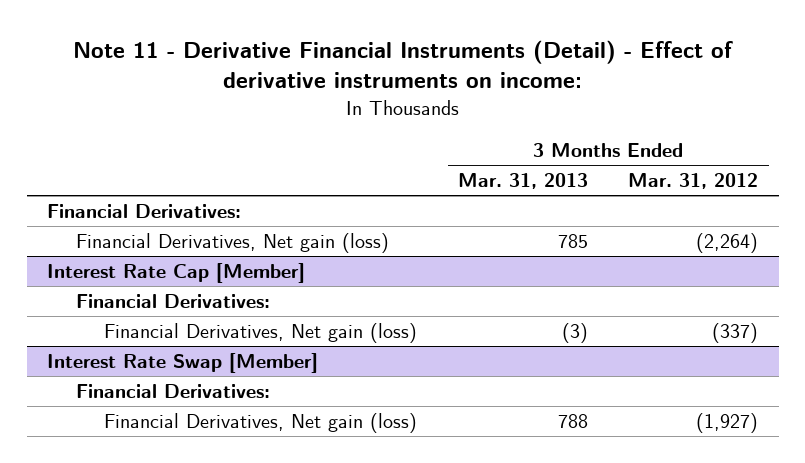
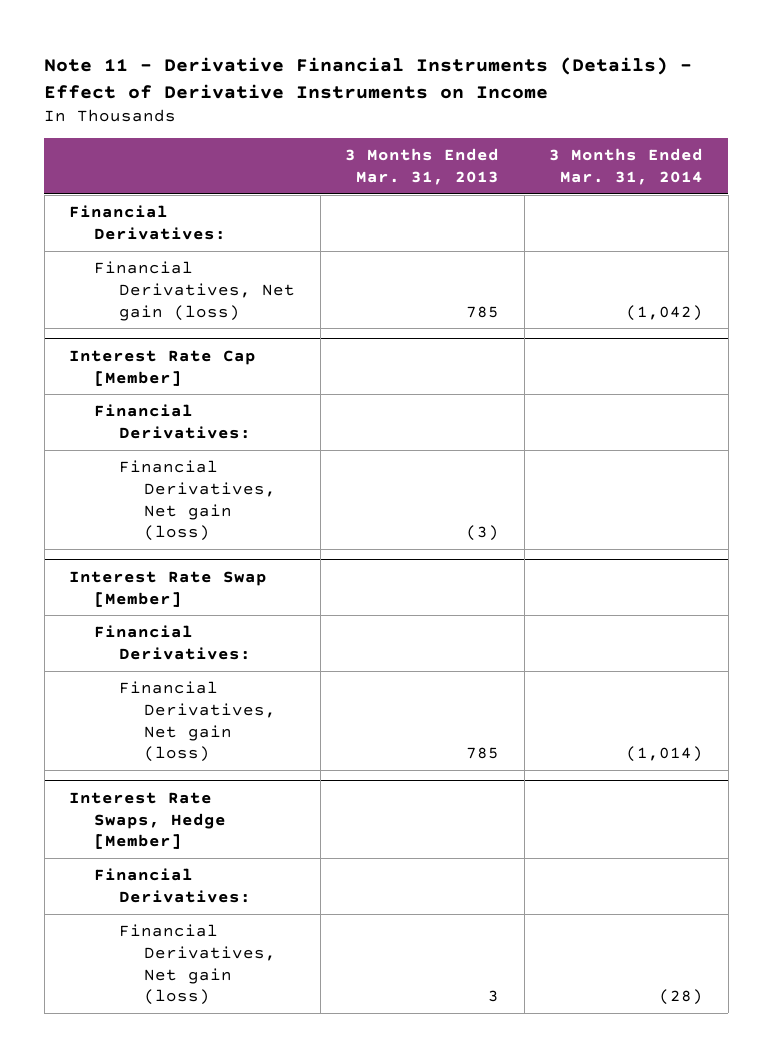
- Note 11 - Derivative Financial Instruments (Detail) - Effect of derivative instruments on income:
+ Note 11 - Derivative Financial Instruments (Details) - Effect of Derivative Instruments on Income
- | 3 Months Ended Mar. 31, 2013 | 3 Months Ended Mar. 31, 2012
+ | 3 Months Ended Mar. 31, 2013 | 3 Months Ended Mar. 31, 2014
@ Interest Rate Swap [Member]
- Financial Derivatives, Net gain (loss) | 788 | (1,927)
+ Financial Derivatives, Net gain (loss) | 785 | (1,014)
+ Interest Rate Swaps, Hedge [Member]
+ Financial Derivatives:
+ Financial Derivatives, Net gain (loss) | 3 | (28)

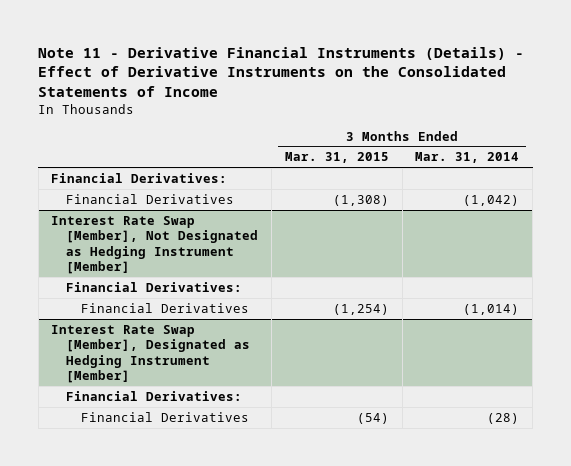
- Note 11 - Derivative Financial Instruments (Details) - Effect of Derivative Instruments on Income
+ Note 11 - Derivative Financial Instruments (Details) - Effect of Derivative Instruments on the Consolidated Statements of Income
- | 3 Months Ended Mar. 31, 2013 | 3 Months Ended Mar. 31, 2014
+ | 3 Months Ended Mar. 31, 2015 | 3 Months Ended Mar. 31, 2014
- Financial Derivatives, Net gain (loss) | 785 | (1,042)
- Interest Rate Cap [Member]
- Financial Derivatives:
- Financial Derivatives, Net gain (loss) | (3) |
- Interest Rate Swap [Member]
+ Financial Derivatives | (1,308) | (1,042)
+ Interest Rate Swap [Member], Not Designated as Hedging Instrument [Member]
- Financial Derivatives, Net gain (loss) | 785 | (1,014)
- Interest Rate Swaps, Hedge [Member]
+ Financial Derivatives | (1,254) | (1,014)
+ Interest Rate Swap [Member], Designated as Hedging Instrument [Member]
- Financial Derivatives, Net gain (loss) | 3 | (28)
+ Financial Derivatives | (54) | (28)

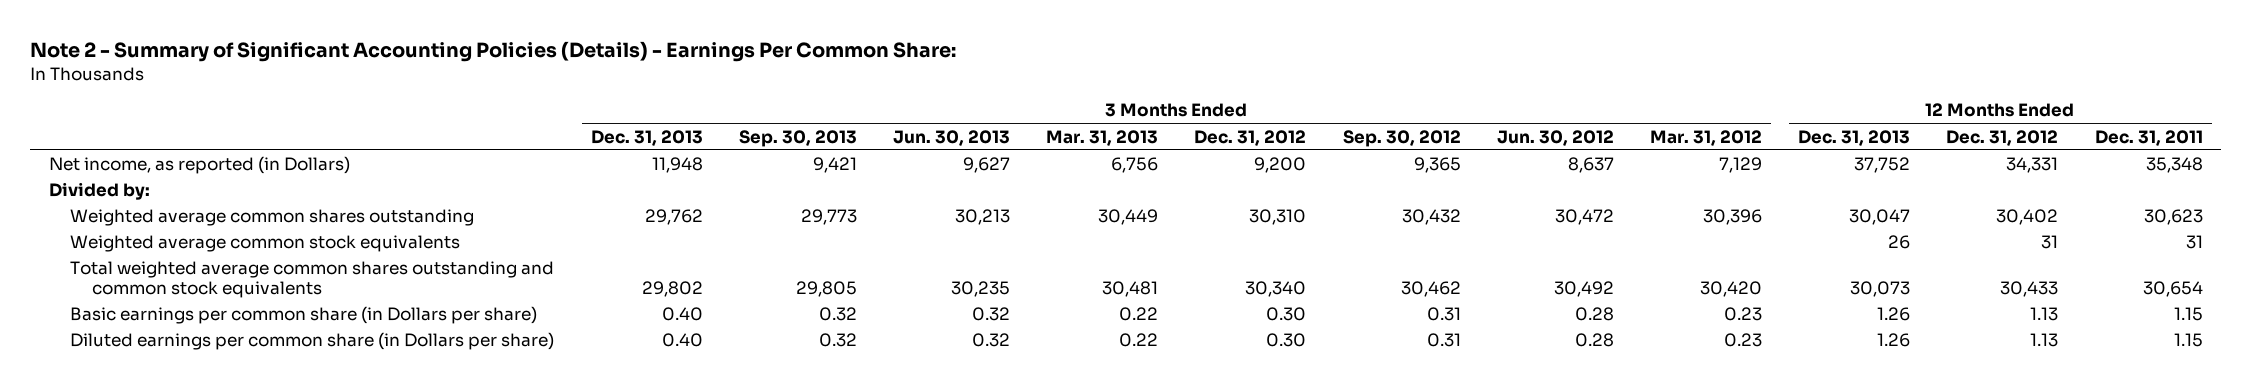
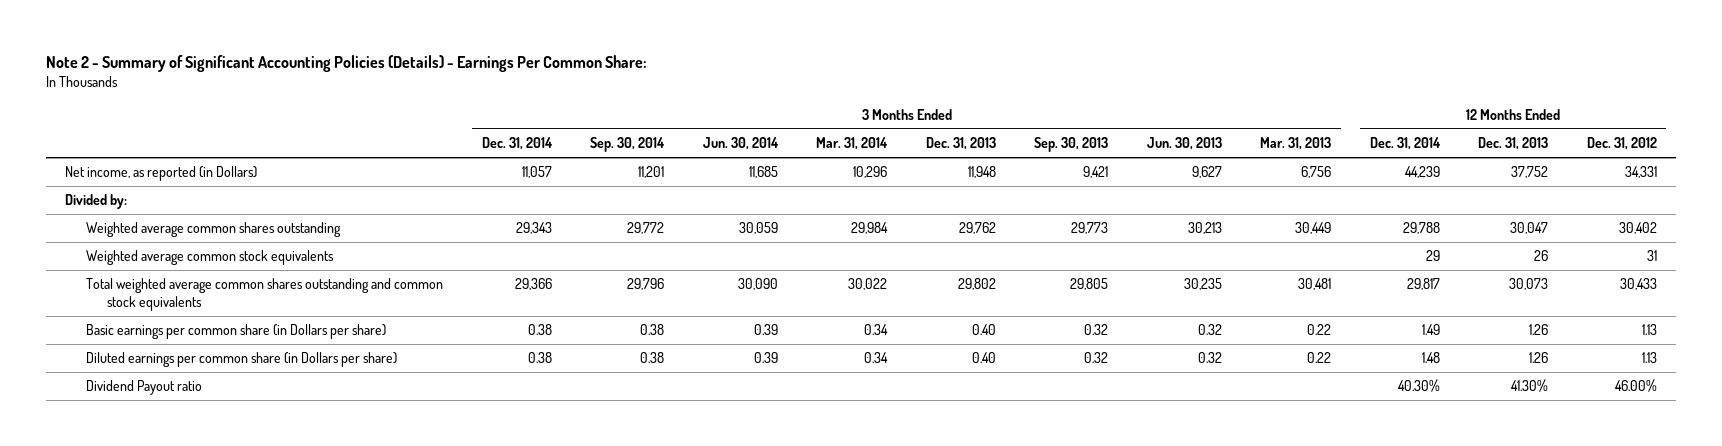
- | 3 Months Ended Dec. 31, 2013 | 3 Months Ended Sep. 30, 2013 | 3 Months Ended Jun. 30, 2013 | 3 Months Ended Mar. 31, 2013 | 3 Months Ended Dec. 31, 2012 | 3 Months Ended Sep. 30, 2012 | 3 Months Ended Jun. 30, 2012 | 3 Months Ended Mar. 31, 2012 | 12 Months Ended Dec. 31, 2013 | 12 Months Ended Dec. 31, 2012 | 12 Months Ended Dec. 31, 2011
+ | 3 Months Ended Dec. 31, 2014 | 3 Months Ended Sep. 30, 2014 | 3 Months Ended Jun. 30, 2014 | 3 Months Ended Mar. 31, 2014 | 3 Months Ended Dec. 31, 2013 | 3 Months Ended Sep. 30, 2013 | 3 Months Ended Jun. 30, 2013 | 3 Months Ended Mar. 31, 2013 | 12 Months Ended Dec. 31, 2014 | 12 Months Ended Dec. 31, 2013 | 12 Months Ended Dec. 31, 2012
+ Dividend Payout ratio | | | | | | | | | 40.30% | 41.30% | 46.00%

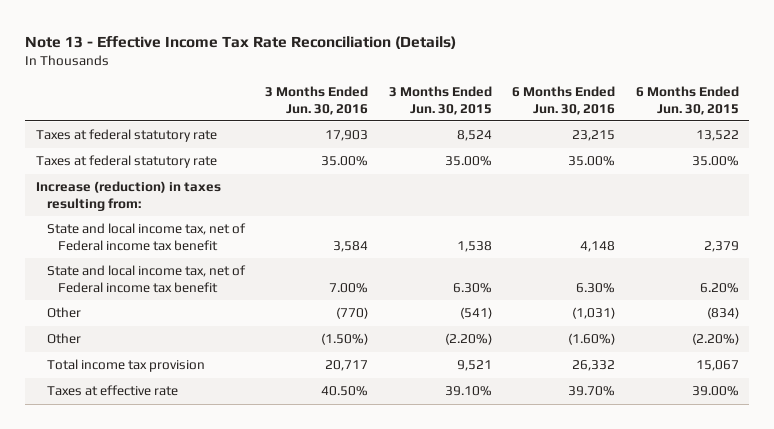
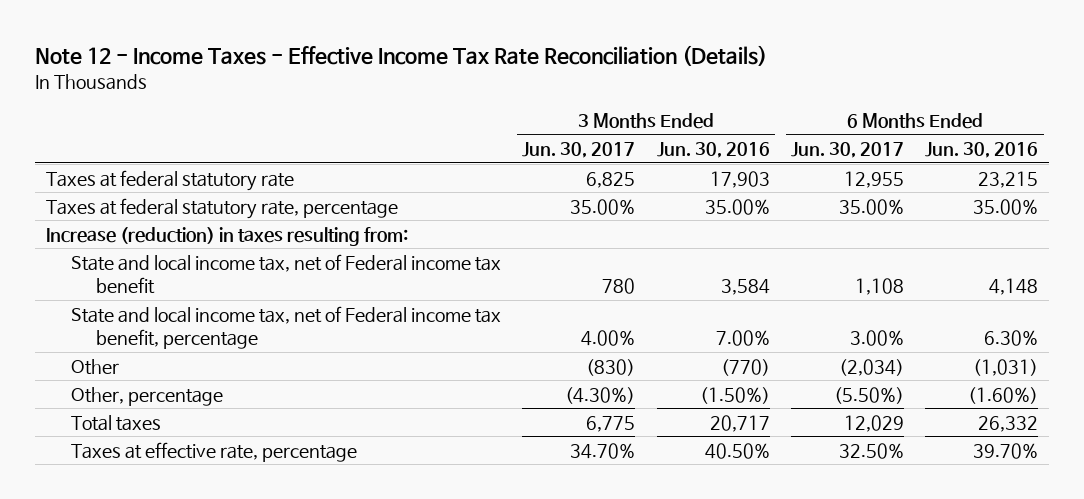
- Note 13 - Effective Income Tax Rate Reconciliation (Details)
+ Note 12 - Income Taxes - Effective Income Tax Rate Reconciliation (Details)
- | 3 Months Ended Jun. 30, 2016 | 3 Months Ended Jun. 30, 2015 | 6 Months Ended Jun. 30, 2016 | 6 Months Ended Jun. 30, 2015
+ | 3 Months Ended Jun. 30, 2017 | 3 Months Ended Jun. 30, 2016 | 6 Months Ended Jun. 30, 2017 | 6 Months Ended Jun. 30, 2016
- Taxes at federal statutory rate | 35.00% | 35.00% | 35.00% | 35.00%
+ Taxes at federal statutory rate, percentage | 35.00% | 35.00% | 35.00% | 35.00%
- State and local income tax, net of Federal income tax benefit | 7.00% | 6.30% | 6.30% | 6.20%
+ State and local income tax, net of Federal income tax benefit, percentage | 4.00% | 7.00% | 3.00% | 6.30%
- Other | (1.50%) | (2.20%) | (1.60%) | (2.20%)
- Total income tax provision | 20,717 | 9,521 | 26,332 | 15,067
- Taxes at effective rate | 40.50% | 39.10% | 39.70% | 39.00%
+ Other, percentage | (4.30%) | (1.50%) | (5.50%) | (1.60%)
+ Total taxes | 6,775 | 20,717 | 12,029 | 26,332
+ Taxes at effective rate, percentage | 34.70% | 40.50% | 32.50% | 39.70%

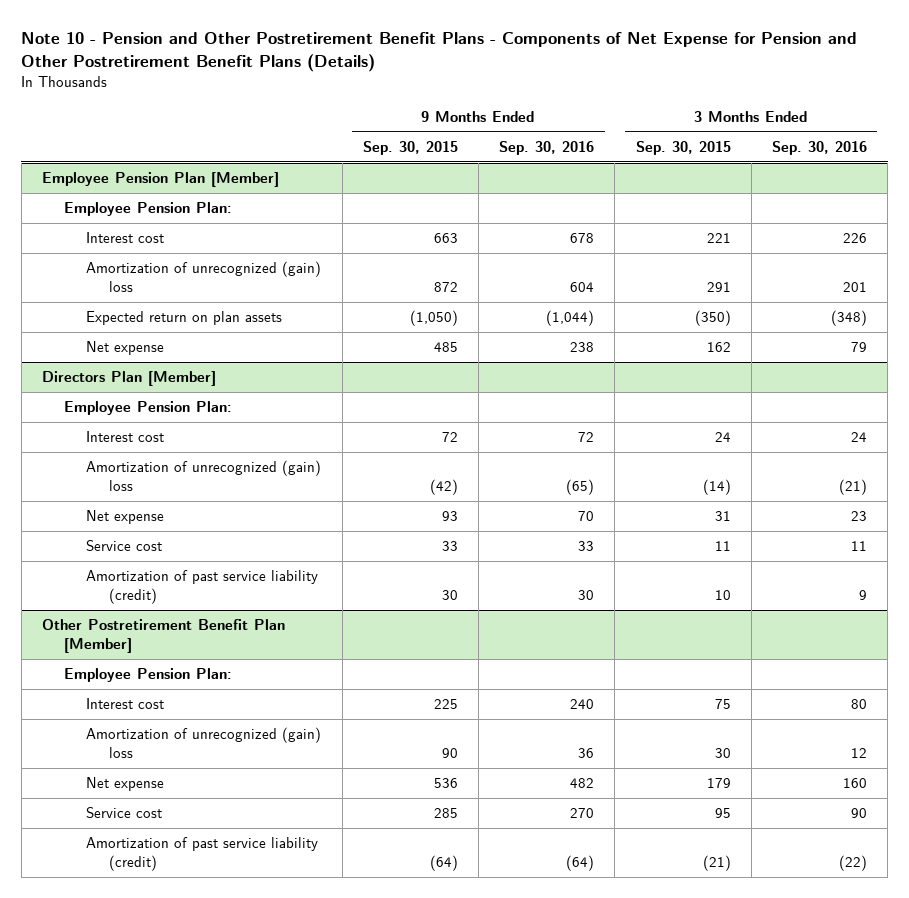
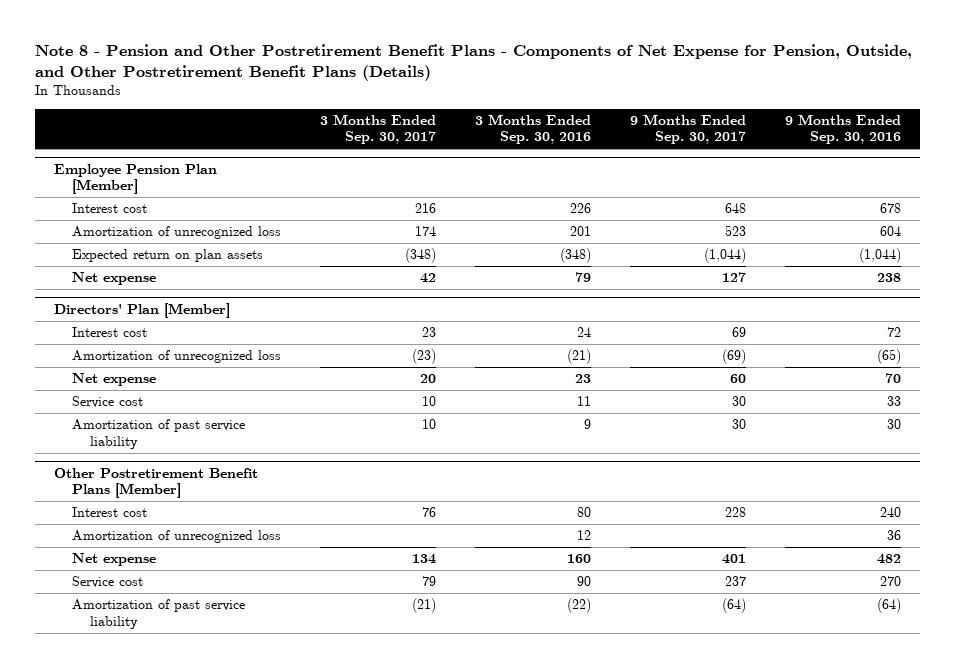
- Note 10 - Pension and Other Postretirement Benefit Plans - Components of Net Expense for Pension and Other Postretirement Benefit Plans (Details)
+ Note 8 - Pension and Other Postretirement Benefit Plans - Components of Net Expense for Pension, Outside, and Other Postretirement Benefit Plans (Details)
- | 9 Months Ended Sep. 30, 2015 | 9 Months Ended Sep. 30, 2016 | 3 Months Ended Sep. 30, 2015 | 3 Months Ended Sep. 30, 2016
+ | 3 Months Ended Sep. 30, 2017 | 3 Months Ended Sep. 30, 2016 | 9 Months Ended Sep. 30, 2017 | 9 Months Ended Sep. 30, 2016
@ Employee Pension Plan [Member]
- Employee Pension Plan:
- Amortization of unrecognized (gain) loss | 872 | 604 | 291 | 201
+ Amortization of unrecognized loss | 174 | 201 | 523 | 604
- Directors Plan [Member]
- Employee Pension Plan:
+ Directors' Plan [Member]
- Amortization of unrecognized (gain) loss | (42) | (65) | (14) | (21)
+ Amortization of unrecognized loss | (23) | (21) | (69) | (65)
- Amortization of past service liability (credit) | 30 | 30 | 10 | 9
- Other Postretirement Benefit Plan [Member]
- Employee Pension Plan:
+ Amortization of past service liability | 10 | 9 | 30 | 30
+ Other Postretirement Benefit Plans [Member]
- Amortization of unrecognized (gain) loss | 90 | 36 | 30 | 12
+ Amortization of unrecognized loss | | 12 | | 36
- Amortization of past service liability (credit) | (64) | (64) | (21) | (22)
+ Amortization of past service liability | (21) | (22) | (64) | (64)

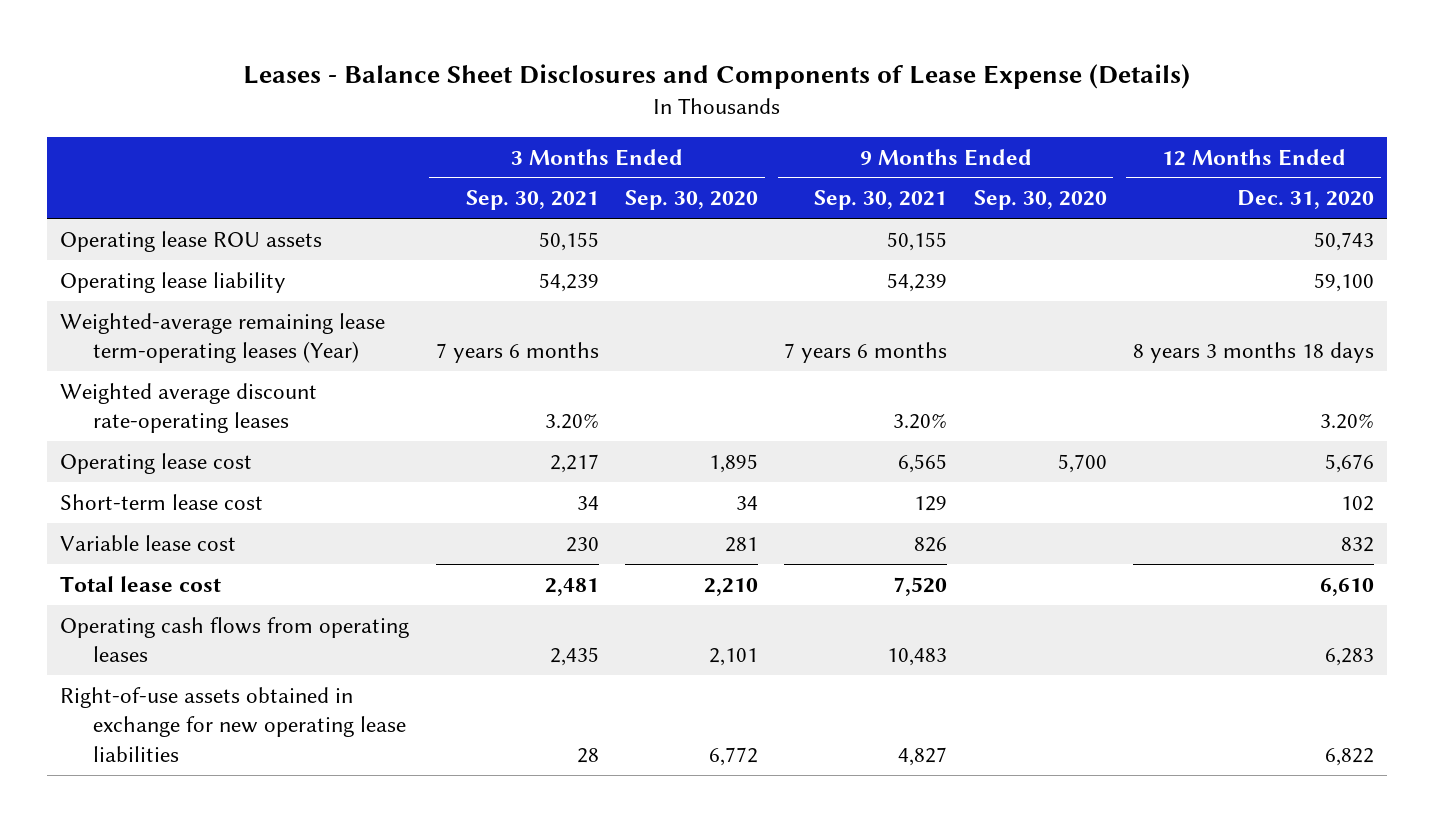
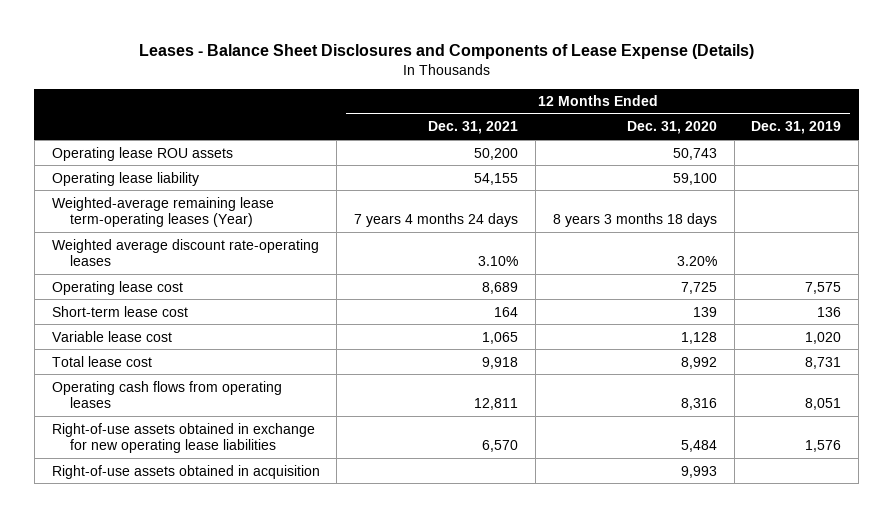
- | 3 Months Ended Sep. 30, 2021 | 3 Months Ended Sep. 30, 2020 | 9 Months Ended Sep. 30, 2021 | 9 Months Ended Sep. 30, 2020 | 12 Months Ended Dec. 31, 2020
+ | 12 Months Ended Dec. 31, 2021 | 12 Months Ended Dec. 31, 2020 | 12 Months Ended Dec. 31, 2019
- Operating lease cost | 2,217 | 1,895 | 6,565 | 5,700 | 5,676
- Short-term lease cost | 34 | 34 | 129 | | 102
- Variable lease cost | 230 | 281 | 826 | | 832
- Total lease cost | 2,481 | 2,210 | 7,520 | | 6,610
- Operating cash flows from operating leases | 2,435 | 2,101 | 10,483 | | 6,283
- Right-of-use assets obtained in exchange for new operating lease liabilities | 28 | 6,772 | 4,827 | | 6,822
+ Operating lease cost | 8,689 | 7,725 | 7,575
+ Short-term lease cost | 164 | 139 | 136
+ Variable lease cost | 1,065 | 1,128 | 1,020
+ Total lease cost | 9,918 | 8,992 | 8,731
+ Operating cash flows from operating leases | 12,811 | 8,316 | 8,051
+ Right-of-use assets obtained in exchange for new operating lease liabilities | 6,570 | 5,484 | 1,576
+ Right-of-use assets obtained in acquisition | | 9,993 |

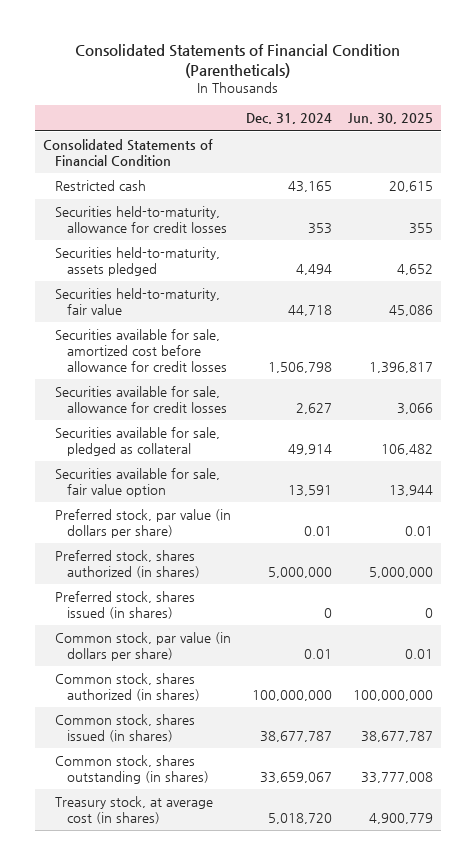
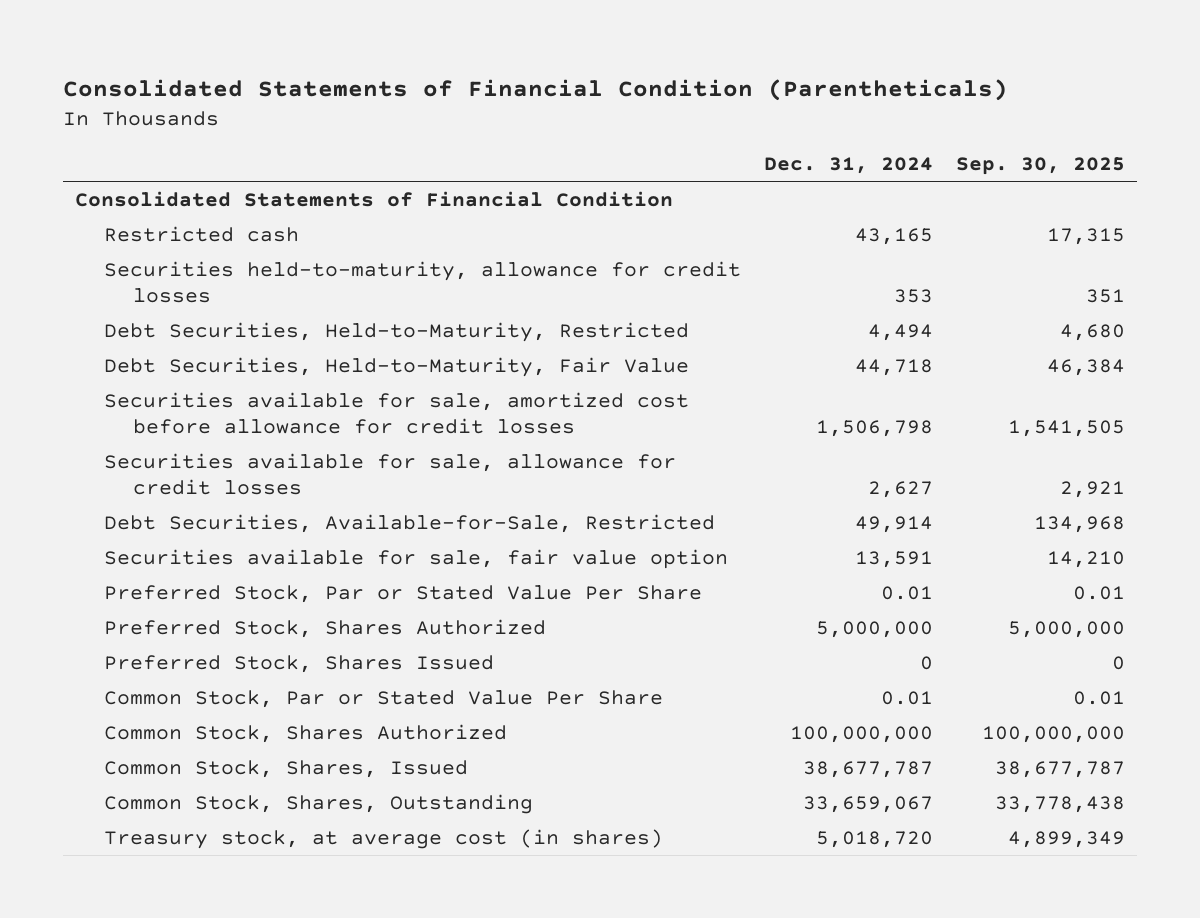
- | Dec. 31, 2024 | Jun. 30, 2025
+ | Dec. 31, 2024 | Sep. 30, 2025
- Securities held-to-maturity, assets pledged | 4,494 | 4,652
- Securities held-to-maturity, fair value | 44,718 | 45,086
+ Debt Securities, Held-to-Maturity, Restricted | 4,494 | 4,680
+ Debt Securities, Held-to-Maturity, Fair Value | 44,718 | 46,384
- Securities available for sale, pledged as collateral | 49,914 | 106,482
+ Debt Securities, Available-for-Sale, Restricted | 49,914 | 134,968
- Preferred stock, par value (in dollars per share) | 0.01 | 0.01
- Preferred stock, shares authorized (in shares) | 5,000,000 | 5,000,000
- Preferred stock, shares issued (in shares) | 0 | 0
- Common stock, par value (in dollars per share) | 0.01 | 0.01
- Common stock, shares authorized (in shares) | 100,000,000 | 100,000,000
- Common stock, shares issued (in shares) | 38,677,787 | 38,677,787
- Common stock, shares outstanding (in shares) | 33,659,067 | 33,777,008
+ Preferred Stock, Par or Stated Value Per Share | 0.01 | 0.01
+ Preferred Stock, Shares Authorized | 5,000,000 | 5,000,000
+ Preferred Stock, Shares Issued | 0 | 0
+ Common Stock, Par or Stated Value Per Share | 0.01 | 0.01
+ Common Stock, Shares Authorized | 100,000,000 | 100,000,000
+ Common Stock, Shares, Issued | 38,677,787 | 38,677,787
+ Common Stock, Shares, Outstanding | 33,659,067 | 33,778,438

